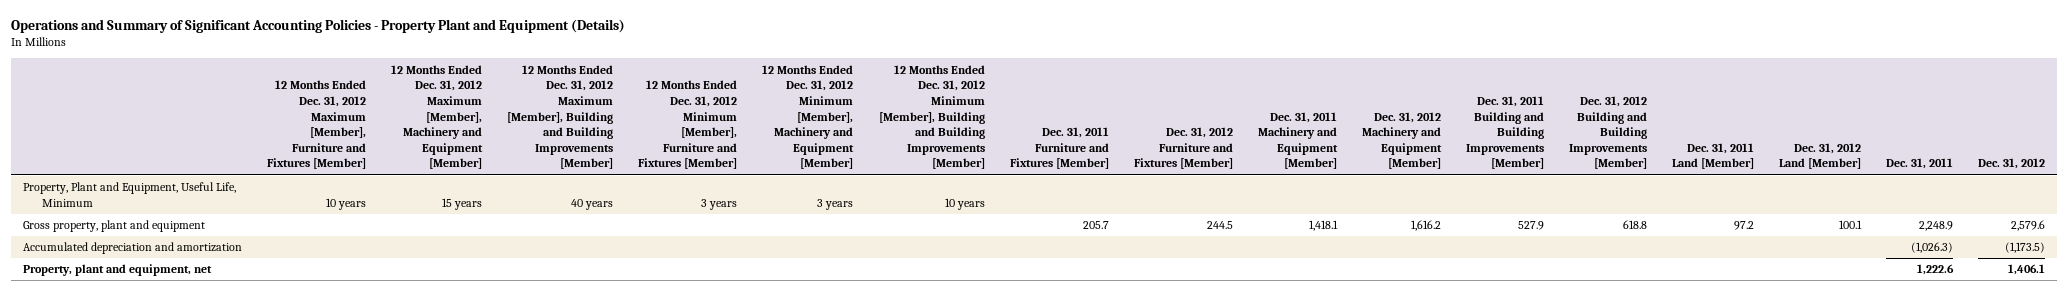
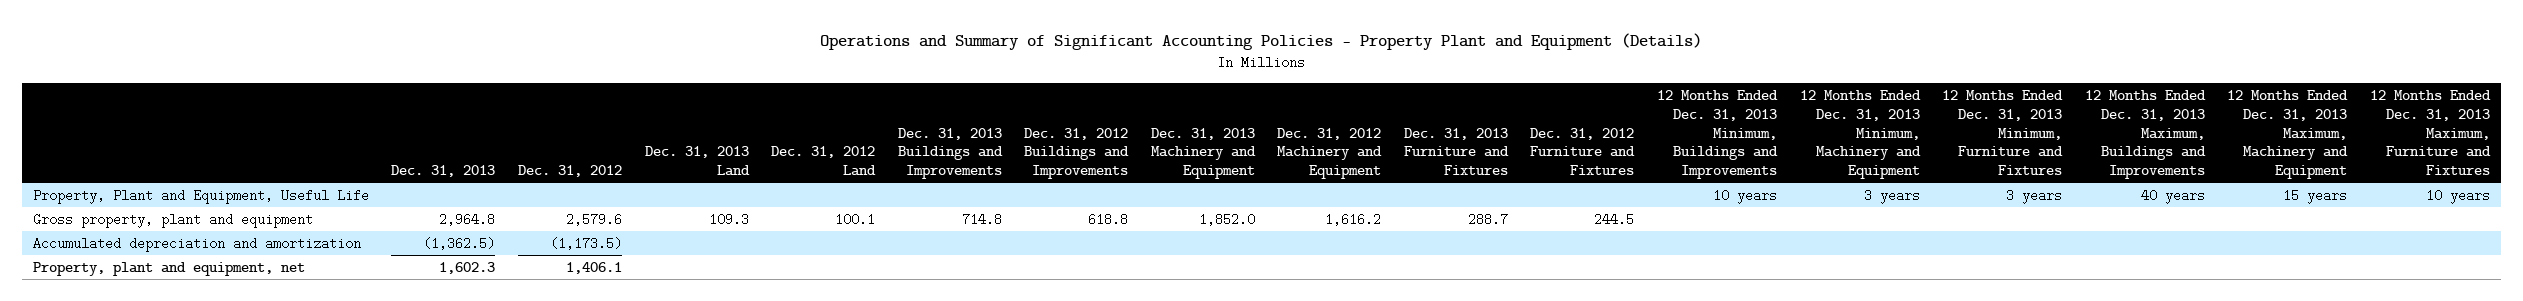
- | 12 Months Ended Dec. 31, 2012 Maximum [Member], Furniture and Fixtures [Member] | 12 Months Ended Dec. 31, 2012 Maximum [Member], Machinery and Equipment [Member] | 12 Months Ended Dec. 31, 2012 Maximum [Member], Building and Building Improvements [Member] | 12 Months Ended Dec. 31, 2012 Minimum [Member], Furniture and Fixtures [Member] | 12 Months Ended Dec. 31, 2012 Minimum [Member], Machinery and Equipment [Member] | 12 Months Ended Dec. 31, 2012 Minimum [Member], Building and Building Improvements [Member] | Dec. 31, 2011 Furniture and Fixtures [Member] | Dec. 31, 2012 Furniture and Fixtures [Member] | Dec. 31, 2011 Machinery and Equipment [Member] | Dec. 31, 2012 Machinery and Equipment [Member] | Dec. 31, 2011 Building and Building Improvements [Member] | Dec. 31, 2012 Building and Building Improvements [Member] | Dec. 31, 2011 Land [Member] | Dec. 31, 2012 Land [Member] | Dec. 31, 2011 | Dec. 31, 2012
+ | Dec. 31, 2013 | Dec. 31, 2012 | Dec. 31, 2013 Land | Dec. 31, 2012 Land | Dec. 31, 2013 Buildings and Improvements | Dec. 31, 2012 Buildings and Improvements | Dec. 31, 2013 Machinery and Equipment | Dec. 31, 2012 Machinery and Equipment | Dec. 31, 2013 Furniture and Fixtures | Dec. 31, 2012 Furniture and Fixtures | 12 Months Ended Dec. 31, 2013 Minimum, Buildings and Improvements | 12 Months Ended Dec. 31, 2013 Minimum, Machinery and Equipment | 12 Months Ended Dec. 31, 2013 Minimum, Furniture and Fixtures | 12 Months Ended Dec. 31, 2013 Maximum, Buildings and Improvements | 12 Months Ended Dec. 31, 2013 Maximum, Machinery and Equipment | 12 Months Ended Dec. 31, 2013 Maximum, Furniture and Fixtures
- Property, Plant and Equipment, Useful Life, Minimum | 10 years | 15 years | 40 years | 3 years | 3 years | 10 years | | | | | | | | | |
+ Property, Plant and Equipment, Useful Life | | | | | | | | | | | 10 years | 3 years | 3 years | 40 years | 15 years | 10 years

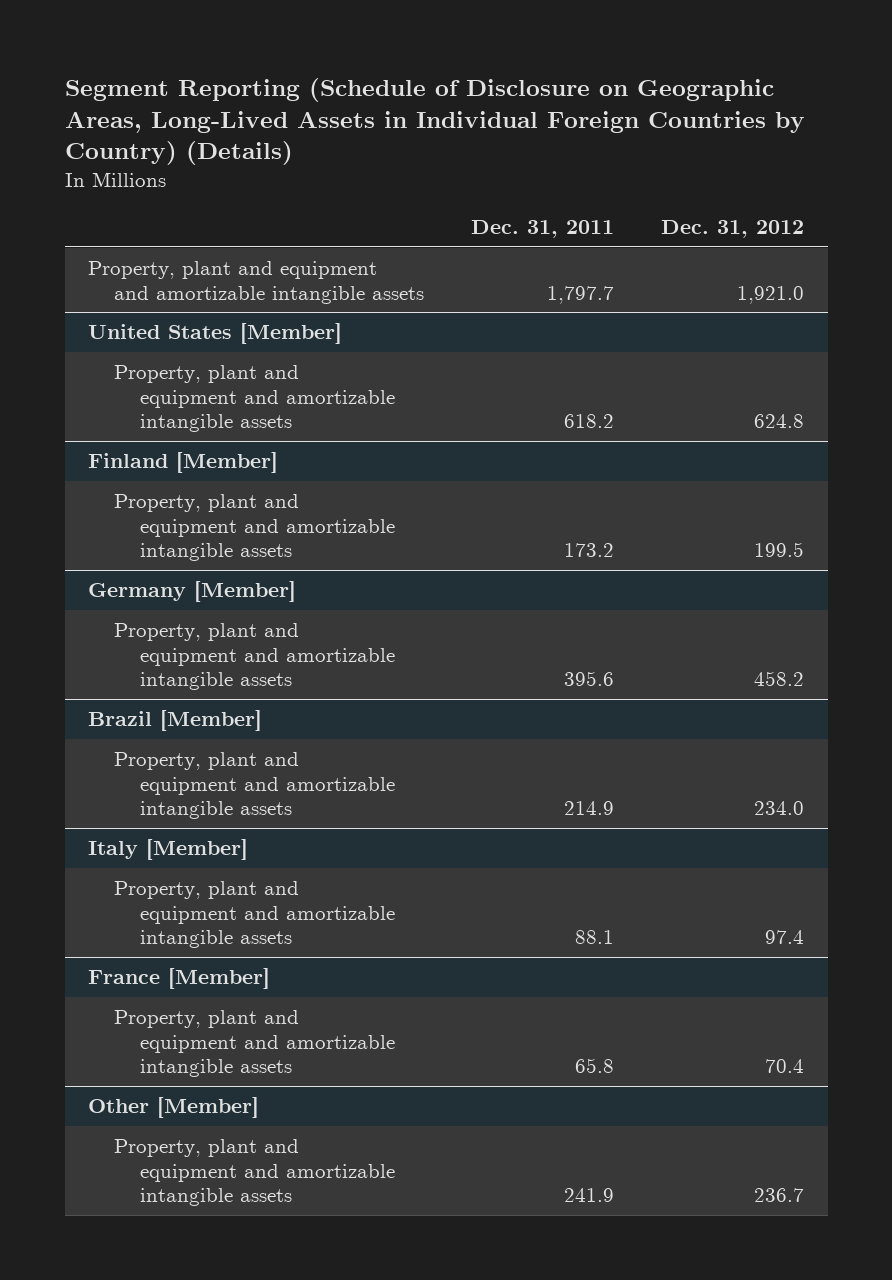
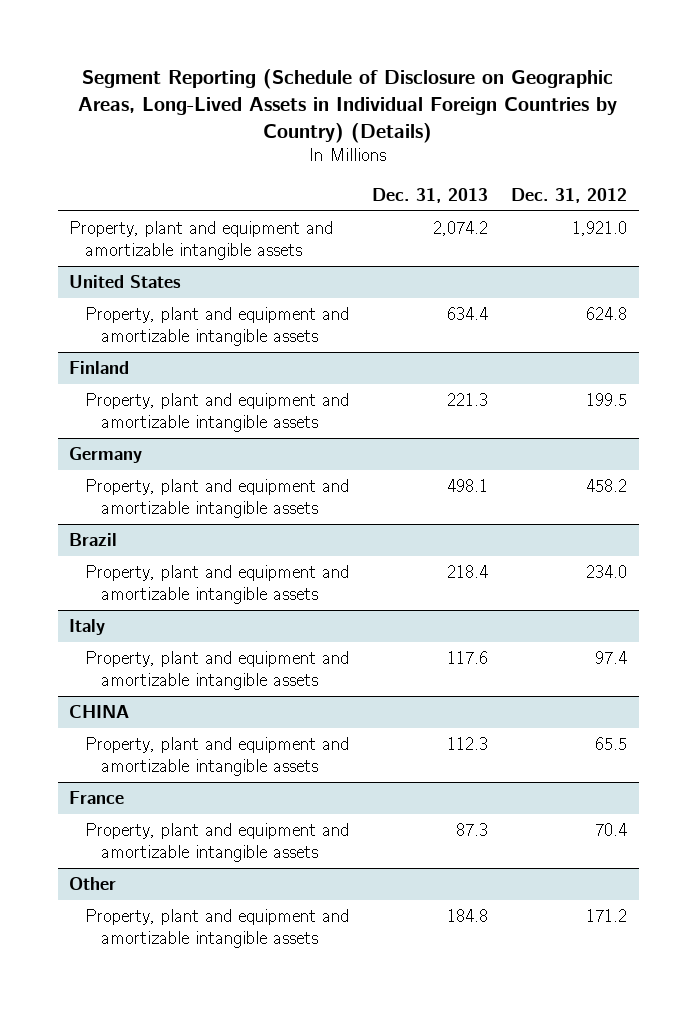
- | Dec. 31, 2011 | Dec. 31, 2012
+ | Dec. 31, 2013 | Dec. 31, 2012
- United States [Member]
+ United States
- Finland [Member]
+ Finland
- Germany [Member]
+ Germany
- Brazil [Member]
+ Brazil
- Italy [Member]
+ Italy
- France [Member]
+ CHINA
+ Property, plant and equipment and amortizable intangible assets | 112.3 | 65.5
+ France
- Other [Member]
- Property, plant and equipment and amortizable intangible assets | 241.9 | 236.7
+ Other
+ Property, plant and equipment and amortizable intangible assets | 184.8 | 171.2

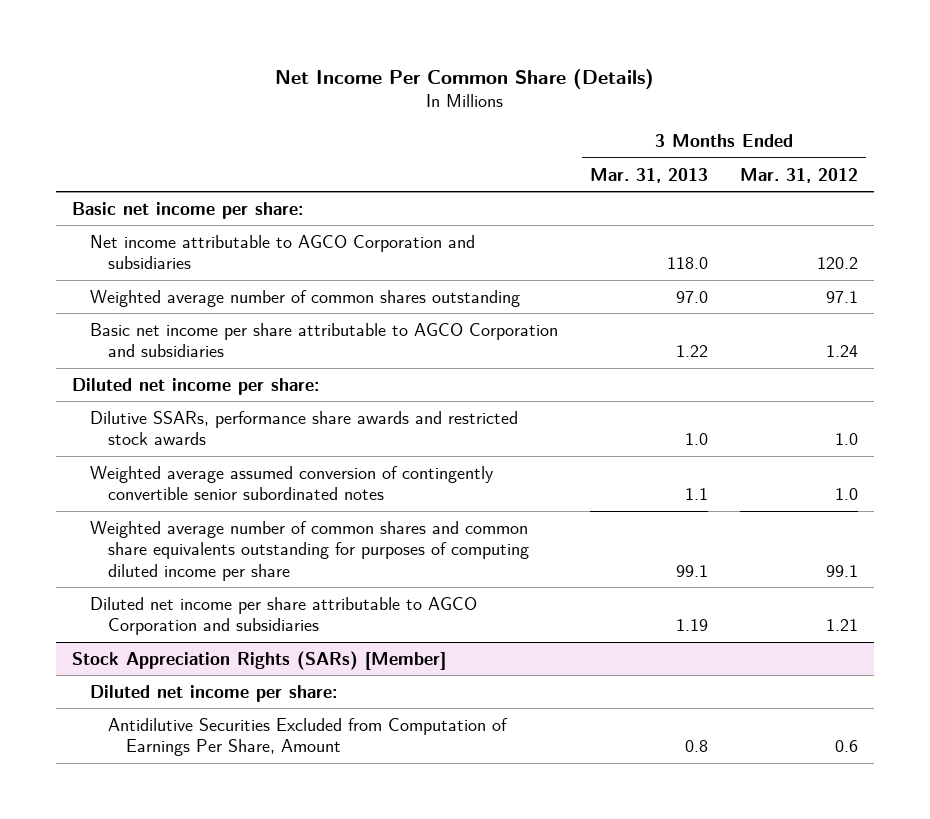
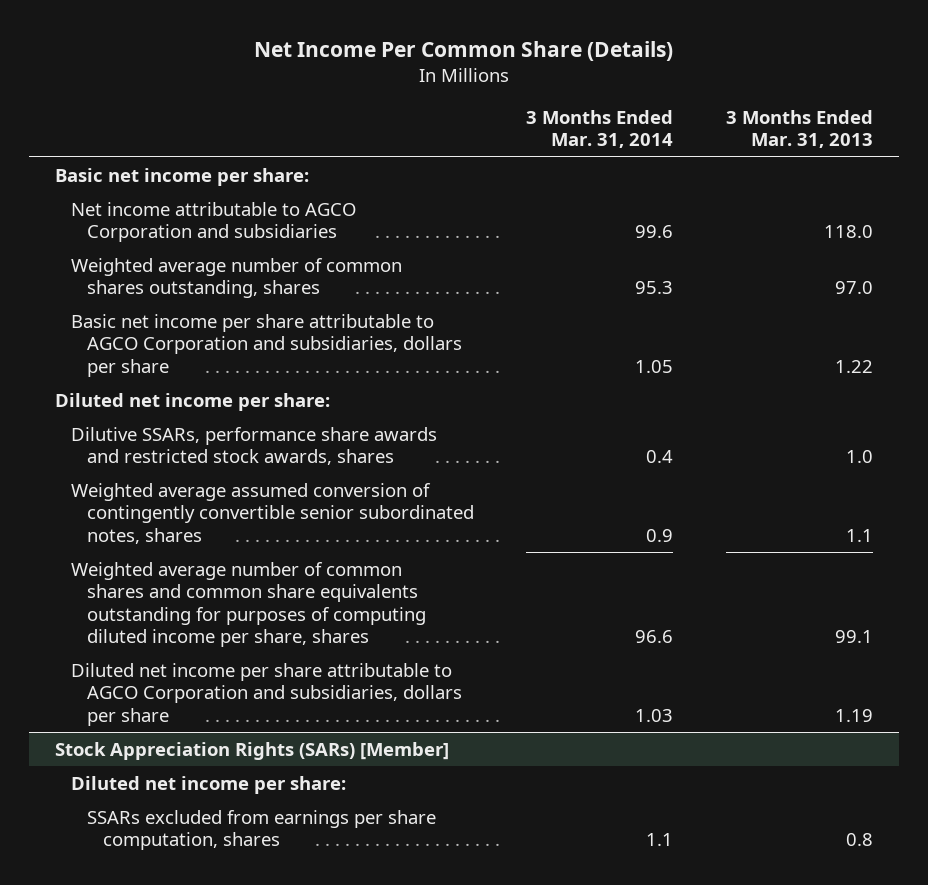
- | 3 Months Ended Mar. 31, 2013 | 3 Months Ended Mar. 31, 2012
+ | 3 Months Ended Mar. 31, 2014 | 3 Months Ended Mar. 31, 2013
- Weighted average number of common shares outstanding | 97.0 | 97.1
- Basic net income per share attributable to AGCO Corporation and subsidiaries | 1.22 | 1.24
+ Weighted average number of common shares outstanding, shares | 95.3 | 97.0
+ Basic net income per share attributable to AGCO Corporation and subsidiaries, dollars per share | 1.05 | 1.22
- Dilutive SSARs, performance share awards and restricted stock awards | 1.0 | 1.0
- Weighted average assumed conversion of contingently convertible senior subordinated notes | 1.1 | 1.0
- Weighted average number of common shares and common share equivalents outstanding for purposes of computing diluted income per share | 99.1 | 99.1
- Diluted net income per share attributable to AGCO Corporation and subsidiaries | 1.19 | 1.21
+ Dilutive SSARs, performance share awards and restricted stock awards, shares | 0.4 | 1.0
+ Weighted average assumed conversion of contingently convertible senior subordinated notes, shares | 0.9 | 1.1
+ Weighted average number of common shares and common share equivalents outstanding for purposes of computing diluted income per share, shares | 96.6 | 99.1
+ Diluted net income per share attributable to AGCO Corporation and subsidiaries, dollars per share | 1.03 | 1.19
@ Stock Appreciation Rights (SARs) [Member]
- Antidilutive Securities Excluded from Computation of Earnings Per Share, Amount | 0.8 | 0.6
+ SSARs excluded from earnings per share computation, shares | 1.1 | 0.8

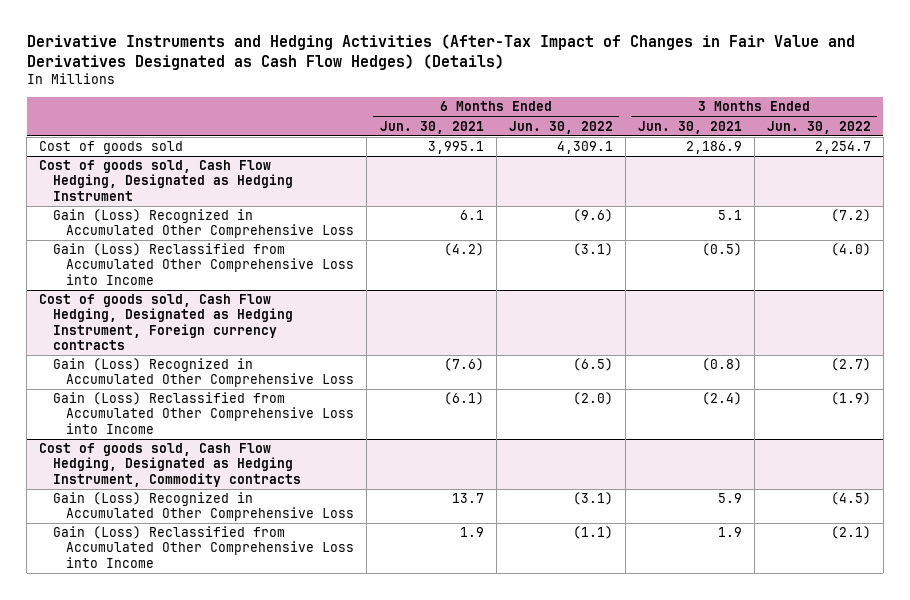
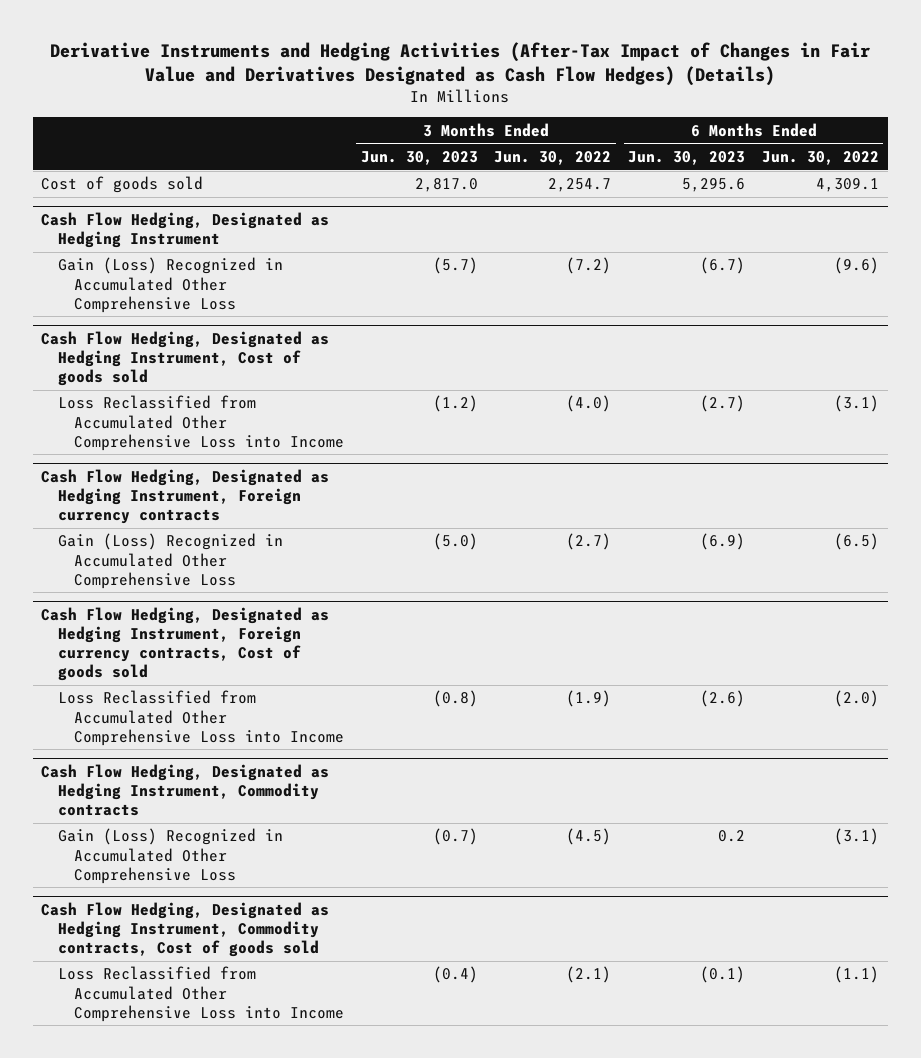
- | 6 Months Ended Jun. 30, 2021 | 6 Months Ended Jun. 30, 2022 | 3 Months Ended Jun. 30, 2021 | 3 Months Ended Jun. 30, 2022
+ | 3 Months Ended Jun. 30, 2023 | 3 Months Ended Jun. 30, 2022 | 6 Months Ended Jun. 30, 2023 | 6 Months Ended Jun. 30, 2022
- Cost of goods sold, Cash Flow Hedging, Designated as Hedging Instrument
+ Cash Flow Hedging, Designated as Hedging Instrument
- Gain (Loss) Reclassified from Accumulated Other Comprehensive Loss into Income | (4.2) | (3.1) | (0.5) | (4.0)
- Cost of goods sold, Cash Flow Hedging, Designated as Hedging Instrument, Foreign currency contracts
+ Cash Flow Hedging, Designated as Hedging Instrument, Cost of goods sold
+ Loss Reclassified from Accumulated Other Comprehensive Loss into Income | (1.2) | (4.0) | (2.7) | (3.1)
+ Cash Flow Hedging, Designated as Hedging Instrument, Foreign currency contracts
- Gain (Loss) Reclassified from Accumulated Other Comprehensive Loss into Income | (6.1) | (2.0) | (2.4) | (1.9)
- Cost of goods sold, Cash Flow Hedging, Designated as Hedging Instrument, Commodity contracts
+ Cash Flow Hedging, Designated as Hedging Instrument, Foreign currency contracts, Cost of goods sold
+ Loss Reclassified from Accumulated Other Comprehensive Loss into Income | (0.8) | (1.9) | (2.6) | (2.0)
+ Cash Flow Hedging, Designated as Hedging Instrument, Commodity contracts
- Gain (Loss) Reclassified from Accumulated Other Comprehensive Loss into Income | 1.9 | (1.1) | 1.9 | (2.1)
+ Cash Flow Hedging, Designated as Hedging Instrument, Commodity contracts, Cost of goods sold
+ Loss Reclassified from Accumulated Other Comprehensive Loss into Income | (0.4) | (2.1) | (0.1) | (1.1)

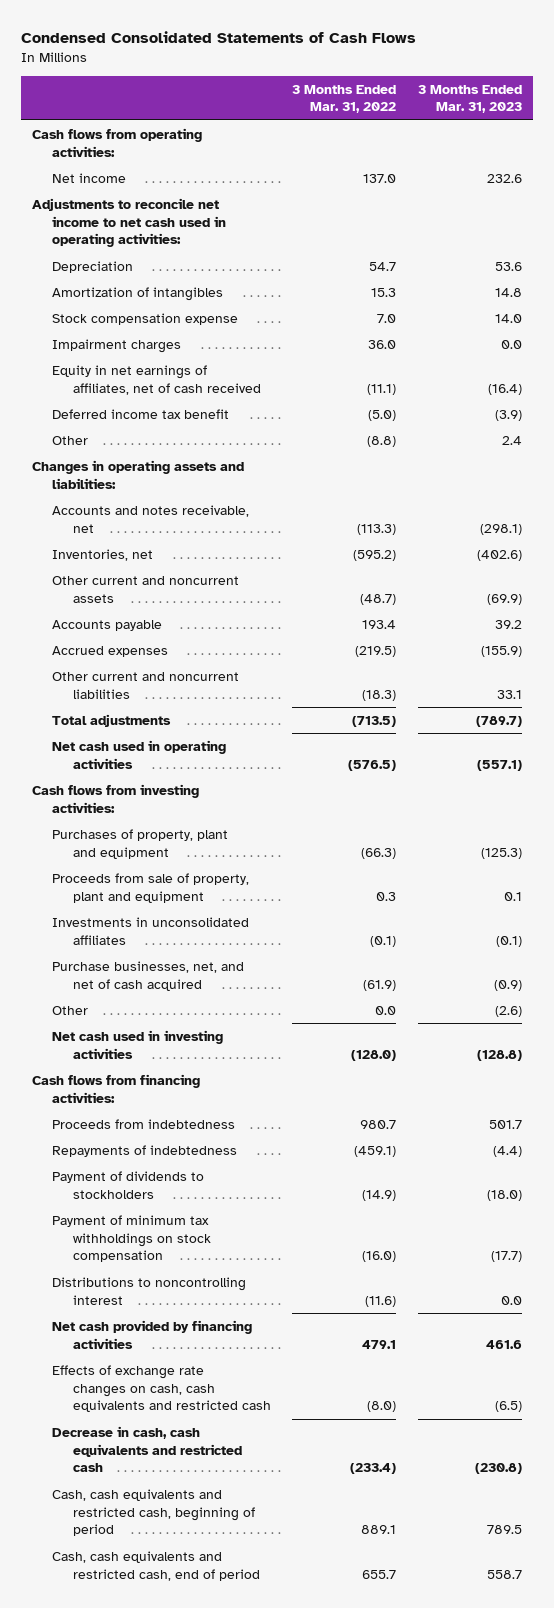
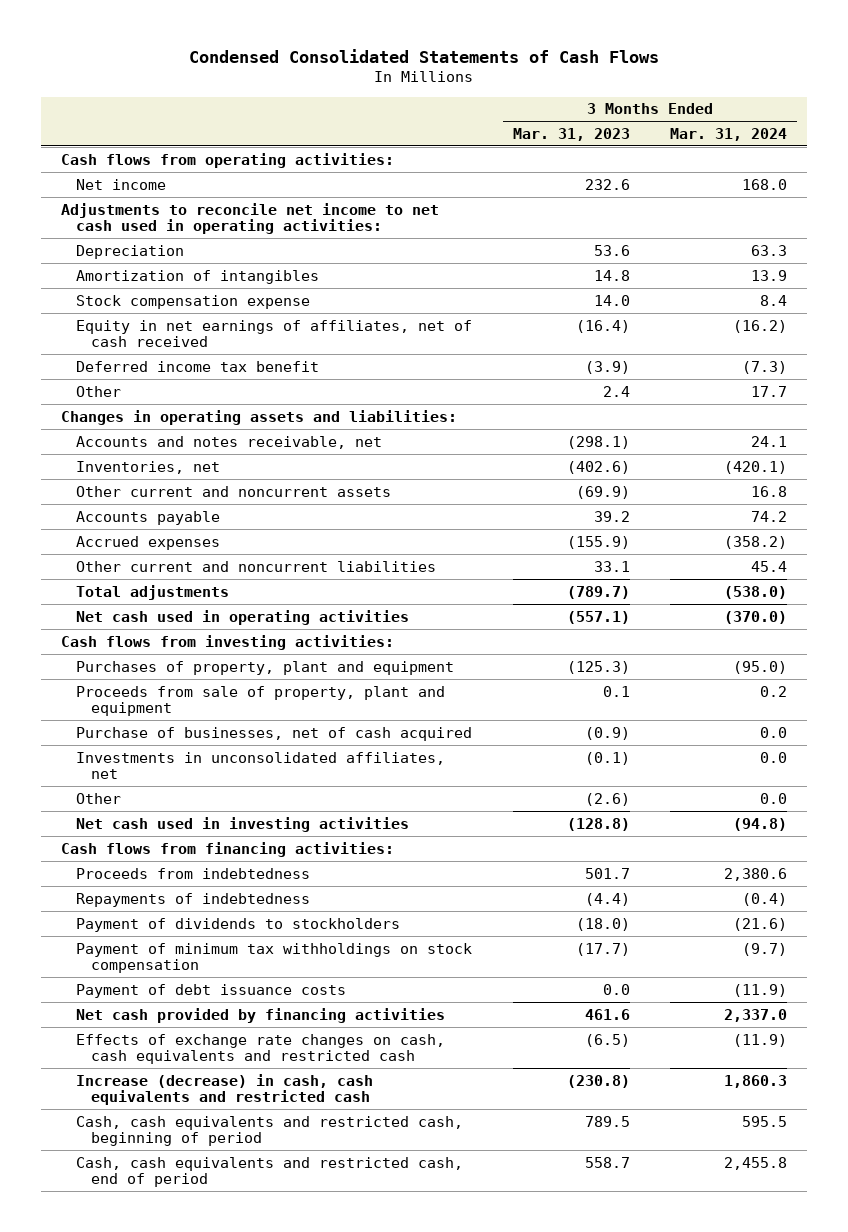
- | 3 Months Ended Mar. 31, 2022 | 3 Months Ended Mar. 31, 2023
+ | 3 Months Ended Mar. 31, 2023 | 3 Months Ended Mar. 31, 2024
- Impairment charges | 36.0 | 0.0
- Investments in unconsolidated affiliates | (0.1) | (0.1)
- Purchase businesses, net, and net of cash acquired | (61.9) | (0.9)
+ Purchase of businesses, net of cash acquired | (0.9) | 0.0
+ Investments in unconsolidated affiliates, net | (0.1) | 0.0
- Distributions to noncontrolling interest | (11.6) | 0.0
+ Payment of debt issuance costs | 0.0 | (11.9)
- Decrease in cash, cash equivalents and restricted cash | (233.4) | (230.8)
+ Increase (decrease) in cash, cash equivalents and restricted cash | (230.8) | 1,860.3

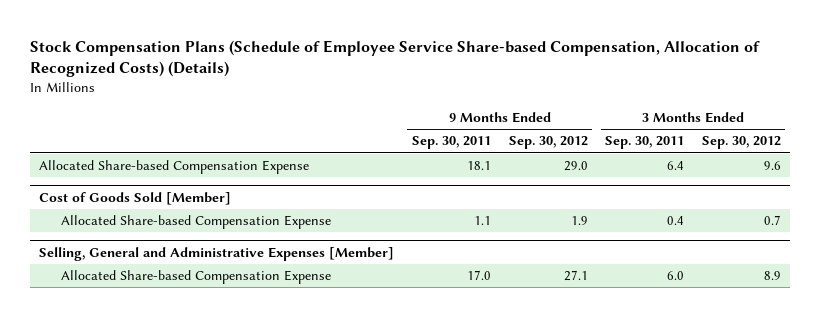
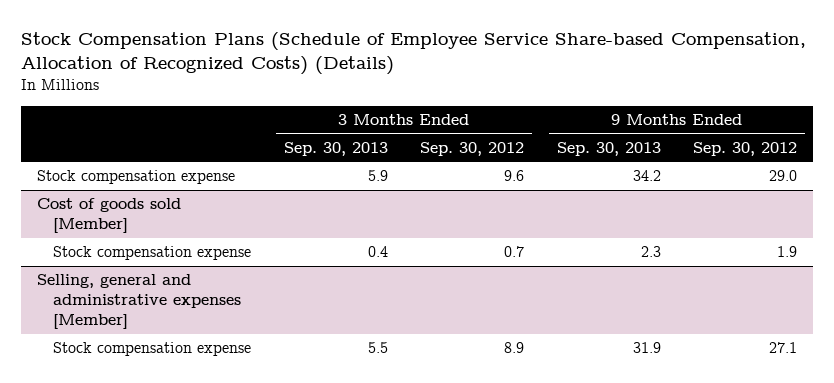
- | 9 Months Ended Sep. 30, 2011 | 9 Months Ended Sep. 30, 2012 | 3 Months Ended Sep. 30, 2011 | 3 Months Ended Sep. 30, 2012
+ | 3 Months Ended Sep. 30, 2013 | 3 Months Ended Sep. 30, 2012 | 9 Months Ended Sep. 30, 2013 | 9 Months Ended Sep. 30, 2012
- Allocated Share-based Compensation Expense | 18.1 | 29.0 | 6.4 | 9.6
- Cost of Goods Sold [Member]
- Allocated Share-based Compensation Expense | 1.1 | 1.9 | 0.4 | 0.7
- Selling, General and Administrative Expenses [Member]
- Allocated Share-based Compensation Expense | 17.0 | 27.1 | 6.0 | 8.9
+ Stock compensation expense | 5.9 | 9.6 | 34.2 | 29.0
+ Cost of goods sold [Member]
+ Stock compensation expense | 0.4 | 0.7 | 2.3 | 1.9
+ Selling, general and administrative expenses [Member]
+ Stock compensation expense | 5.5 | 8.9 | 31.9 | 27.1

